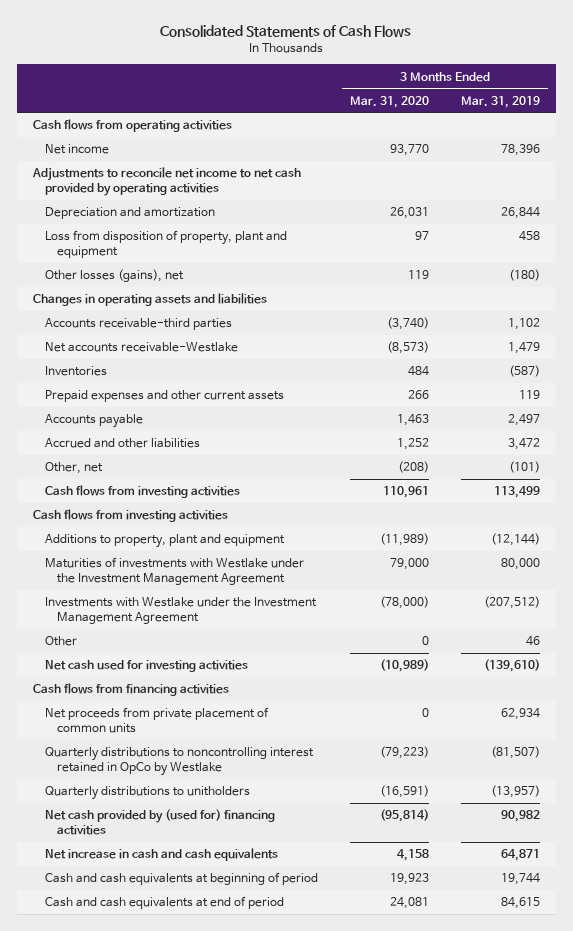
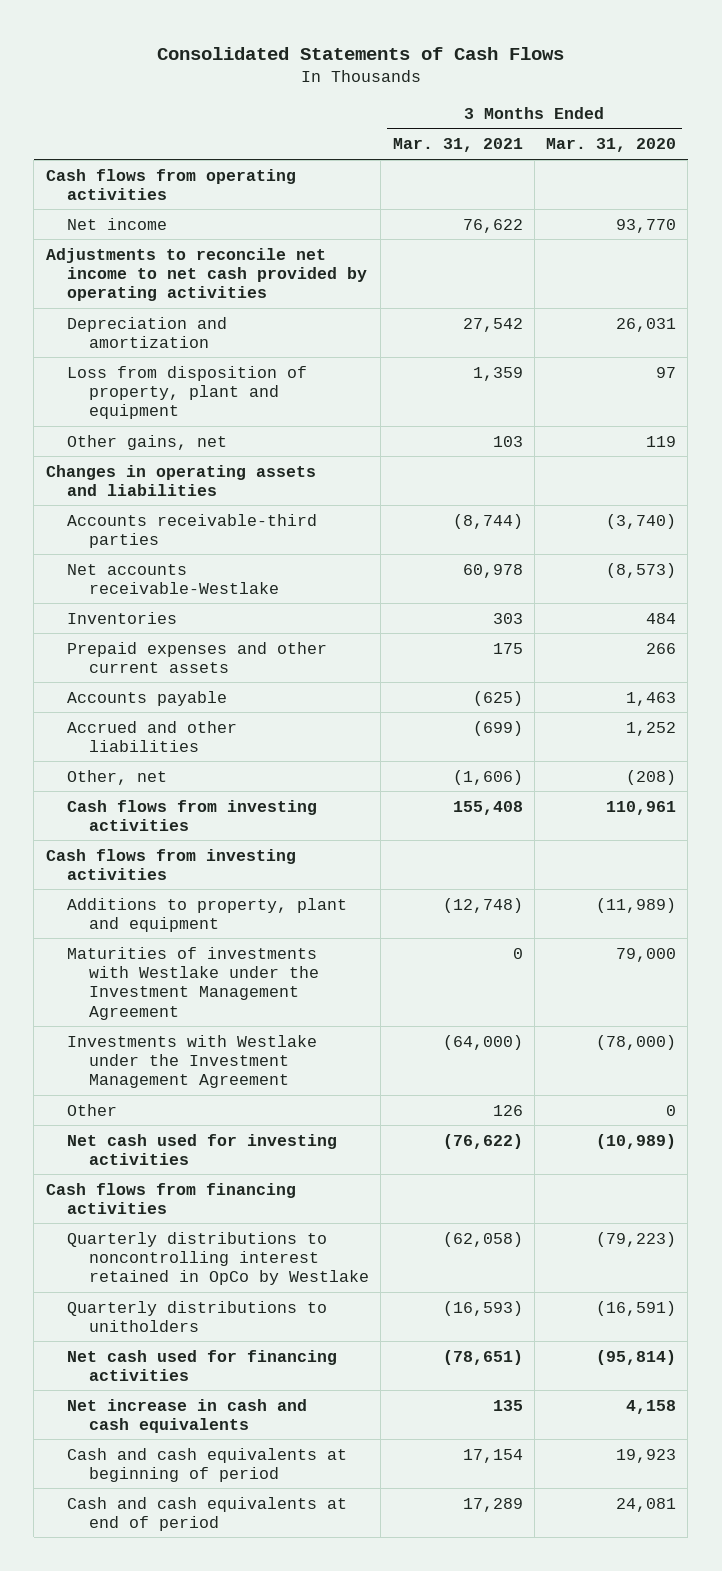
- | 3 Months Ended Mar. 31, 2020 | 3 Months Ended Mar. 31, 2019
+ | 3 Months Ended Mar. 31, 2021 | 3 Months Ended Mar. 31, 2020
- Other losses (gains), net | 119 | (180)
+ Other gains, net | 103 | 119
- Net proceeds from private placement of common units | 0 | 62,934
- Net cash provided by (used for) financing activities | (95,814) | 90,982
+ Net cash used for financing activities | (78,651) | (95,814)

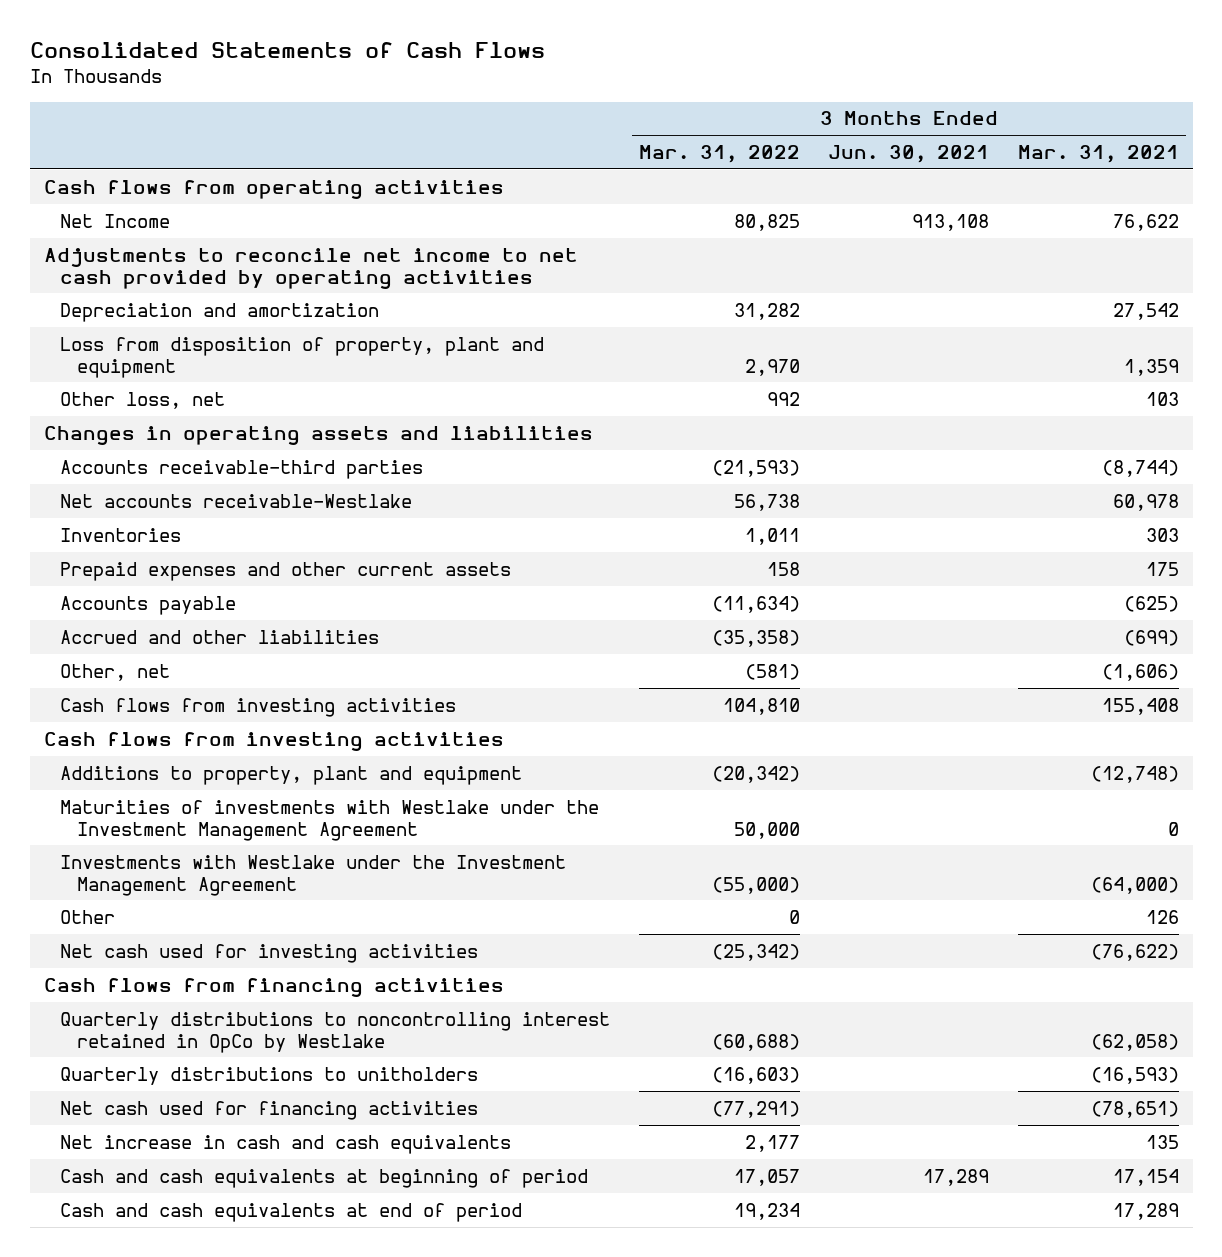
- | 3 Months Ended Mar. 31, 2021 | 3 Months Ended Mar. 31, 2020
+ | 3 Months Ended Mar. 31, 2022 | 3 Months Ended Jun. 30, 2021 | 3 Months Ended Mar. 31, 2021
- Net income | 76,622 | 93,770
+ Net Income | 80,825 | 913,108 | 76,622
- Other gains, net | 103 | 119
+ Other loss, net | 992 | | 103

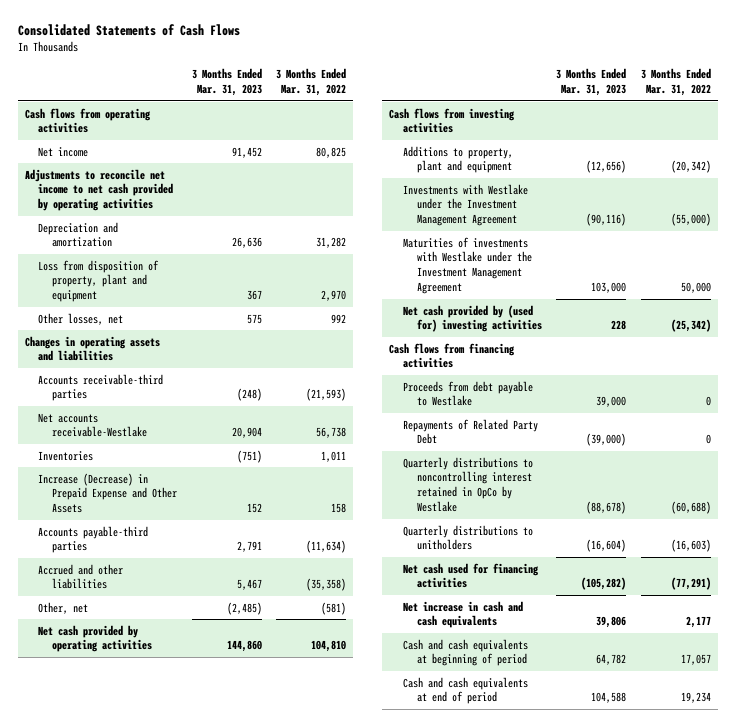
- | 3 Months Ended Mar. 31, 2022 | 3 Months Ended Jun. 30, 2021 | 3 Months Ended Mar. 31, 2021
+ | 3 Months Ended Mar. 31, 2023 | 3 Months Ended Mar. 31, 2022
- Net Income | 80,825 | 913,108 | 76,622
+ Net income | 91,452 | 80,825
- Other loss, net | 992 | | 103
+ Other losses, net | 575 | 992
- Prepaid expenses and other current assets | 158 | | 175
- Accounts payable | (11,634) | | (625)
+ Increase (Decrease) in Prepaid Expense and Other Assets | 152 | 158
+ Accounts payable-third parties | 2,791 | (11,634)
- Cash flows from investing activities | 104,810 | | 155,408
+ Net cash provided by operating activities | 144,860 | 104,810
- Other | 0 | | 126
- Net cash used for investing activities | (25,342) | | (76,622)
moved down: Maturities of investments with Westlake under the Investment Management Agreement | 103,000 | 50,000
+ Net cash provided by (used for) investing activities | 228 | (25,342)
+ Proceeds from debt payable to Westlake | 39,000 | 0
+ Repayments of Related Party Debt | (39,000) | 0

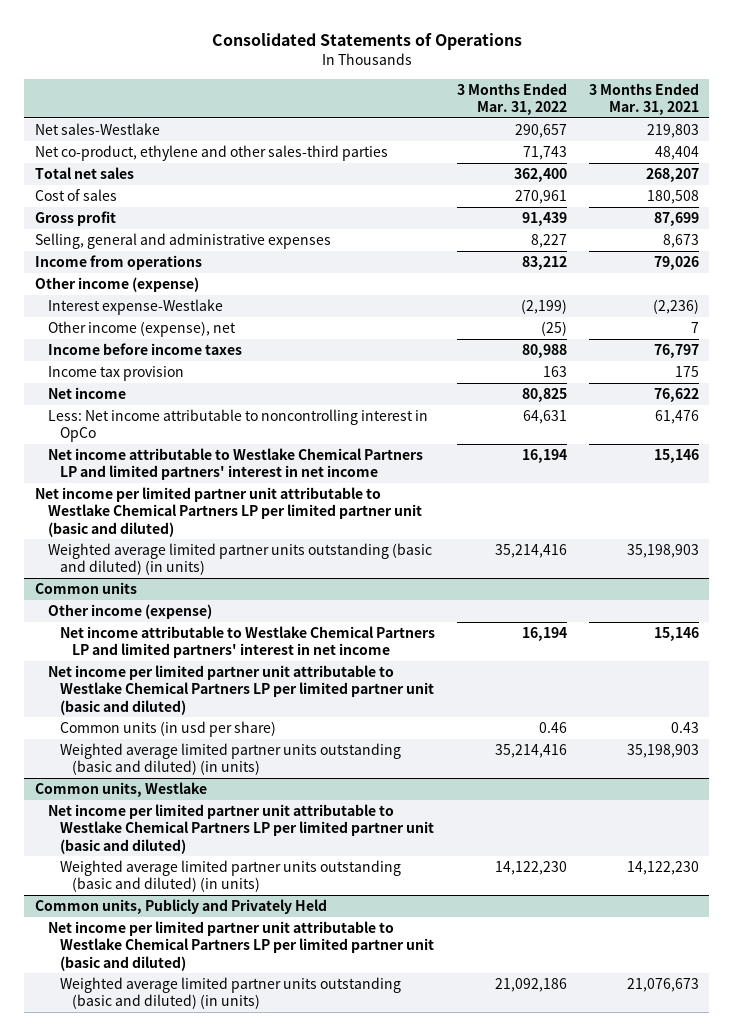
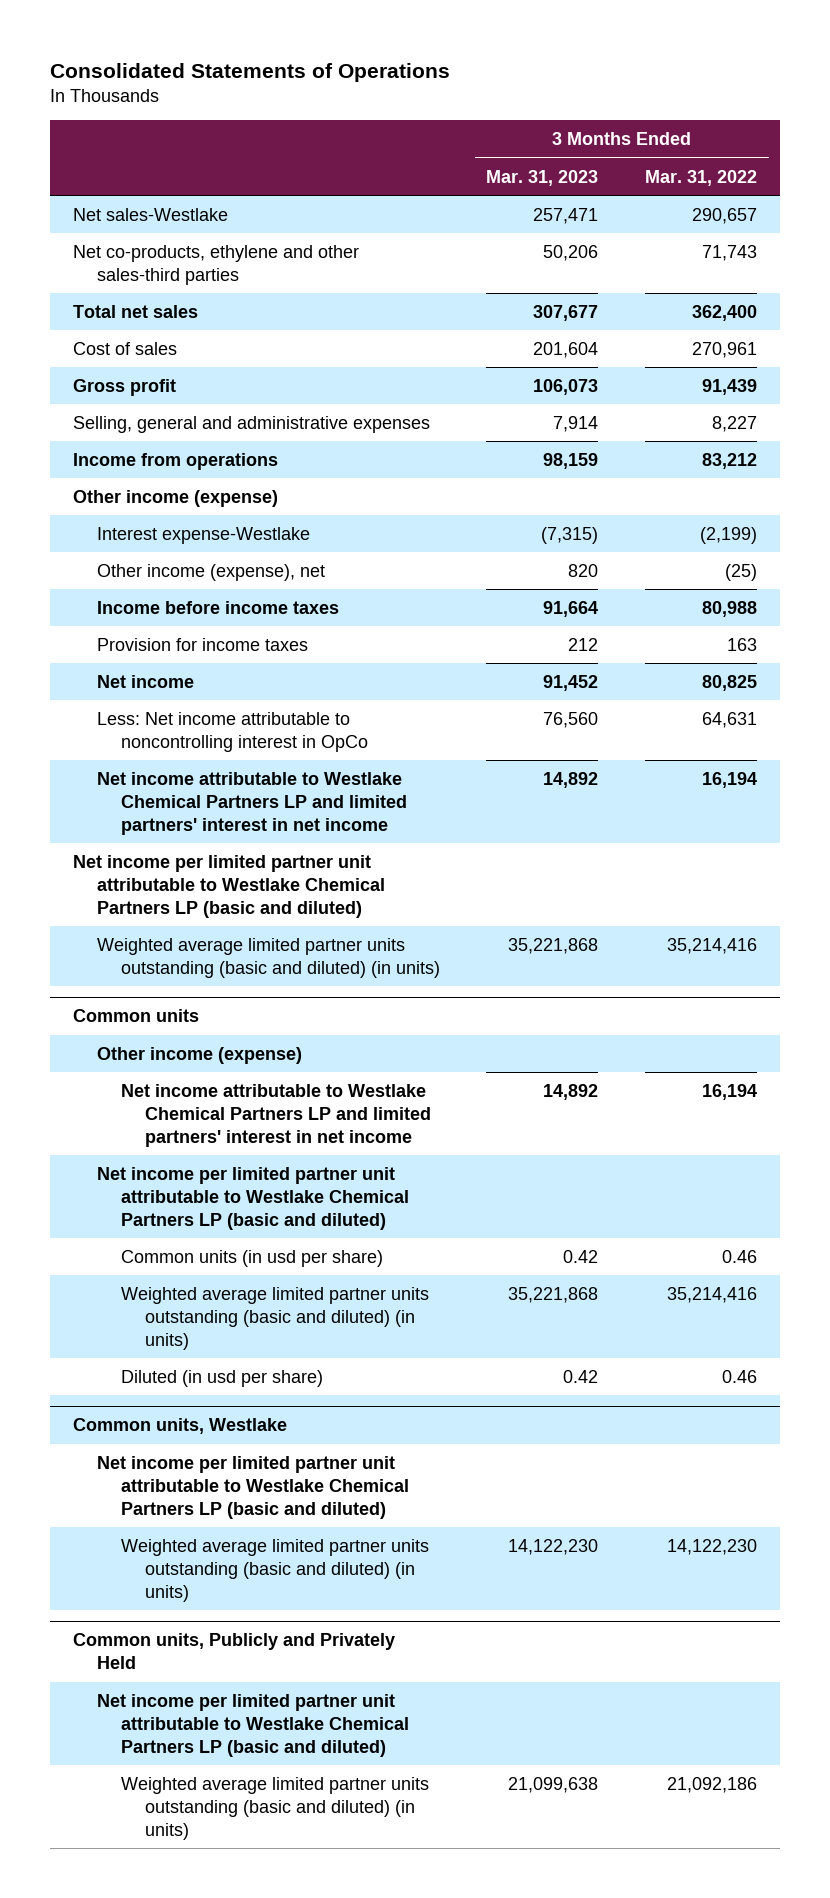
- | 3 Months Ended Mar. 31, 2022 | 3 Months Ended Mar. 31, 2021
+ | 3 Months Ended Mar. 31, 2023 | 3 Months Ended Mar. 31, 2022
- Net co-product, ethylene and other sales-third parties | 71,743 | 48,404
+ Net co-products, ethylene and other sales-third parties | 50,206 | 71,743
- Income tax provision | 163 | 175
+ Provision for income taxes | 212 | 163
- Net income per limited partner unit attributable to Westlake Chemical Partners LP per limited partner unit (basic and diluted)
+ Net income per limited partner unit attributable to Westlake Chemical Partners LP (basic and diluted)
@ Common units
- Net income per limited partner unit attributable to Westlake Chemical Partners LP per limited partner unit (basic and diluted)
+ Net income per limited partner unit attributable to Westlake Chemical Partners LP (basic and diluted)
+ Diluted (in usd per share) | 0.42 | 0.46
@ Common units, Westlake
- Net income per limited partner unit attributable to Westlake Chemical Partners LP per limited partner unit (basic and diluted)
+ Net income per limited partner unit attributable to Westlake Chemical Partners LP (basic and diluted)
@ Common units, Publicly and Privately Held
- Net income per limited partner unit attributable to Westlake Chemical Partners LP per limited partner unit (basic and diluted)
+ Net income per limited partner unit attributable to Westlake Chemical Partners LP (basic and diluted)

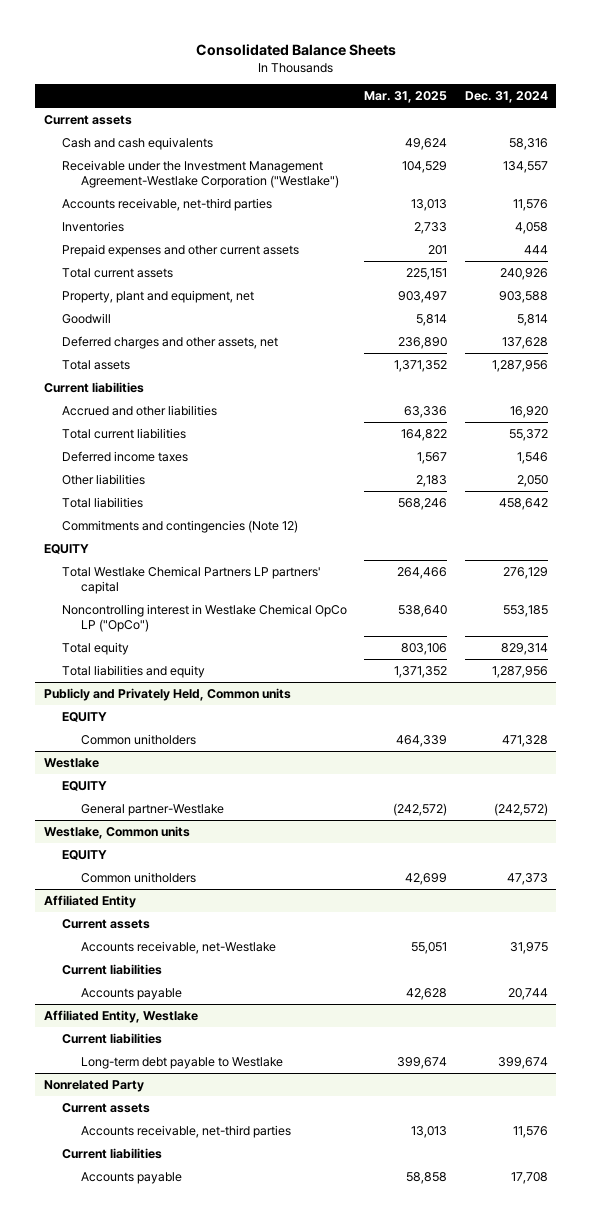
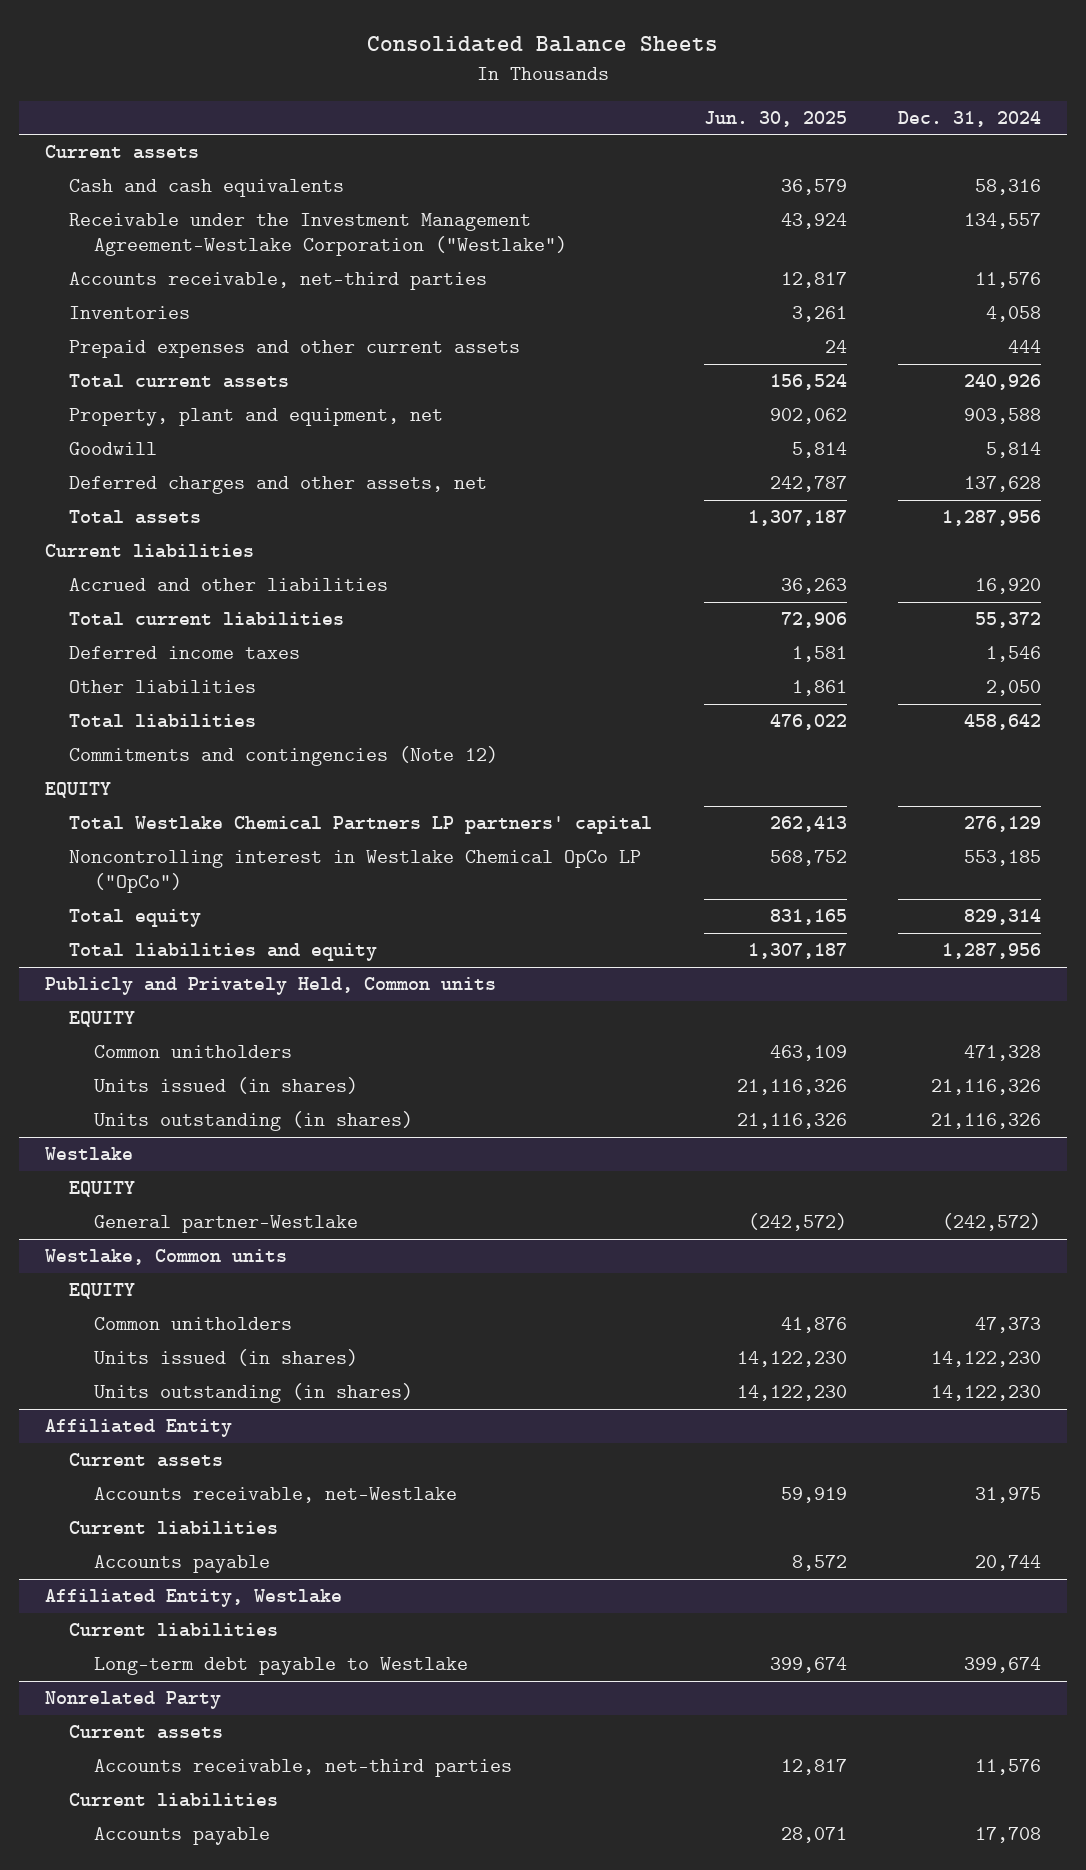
- | Mar. 31, 2025 | Dec. 31, 2024
+ | Jun. 30, 2025 | Dec. 31, 2024
@ Publicly and Privately Held, Common units
+ Units issued (in shares) | 21,116,326 | 21,116,326
+ Units outstanding (in shares) | 21,116,326 | 21,116,326
@ Westlake, Common units
+ Units issued (in shares) | 14,122,230 | 14,122,230
+ Units outstanding (in shares) | 14,122,230 | 14,122,230

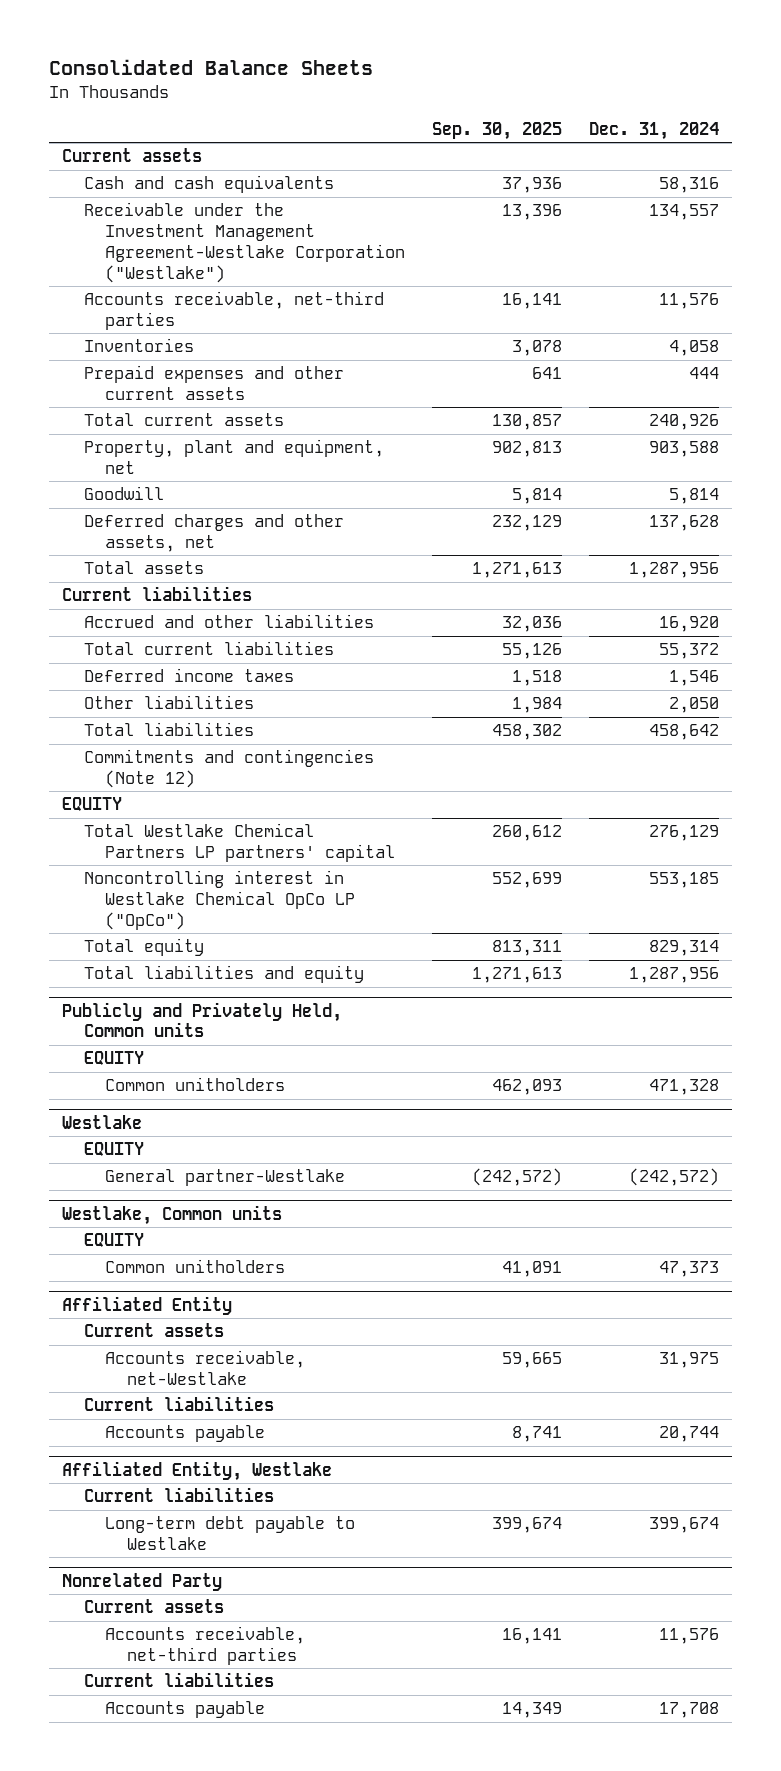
- | Jun. 30, 2025 | Dec. 31, 2024
+ | Sep. 30, 2025 | Dec. 31, 2024
@ Publicly and Privately Held, Common units
- Units issued (in shares) | 21,116,326 | 21,116,326
- Units outstanding (in shares) | 21,116,326 | 21,116,326
@ Westlake, Common units
- Units issued (in shares) | 14,122,230 | 14,122,230
- Units outstanding (in shares) | 14,122,230 | 14,122,230

